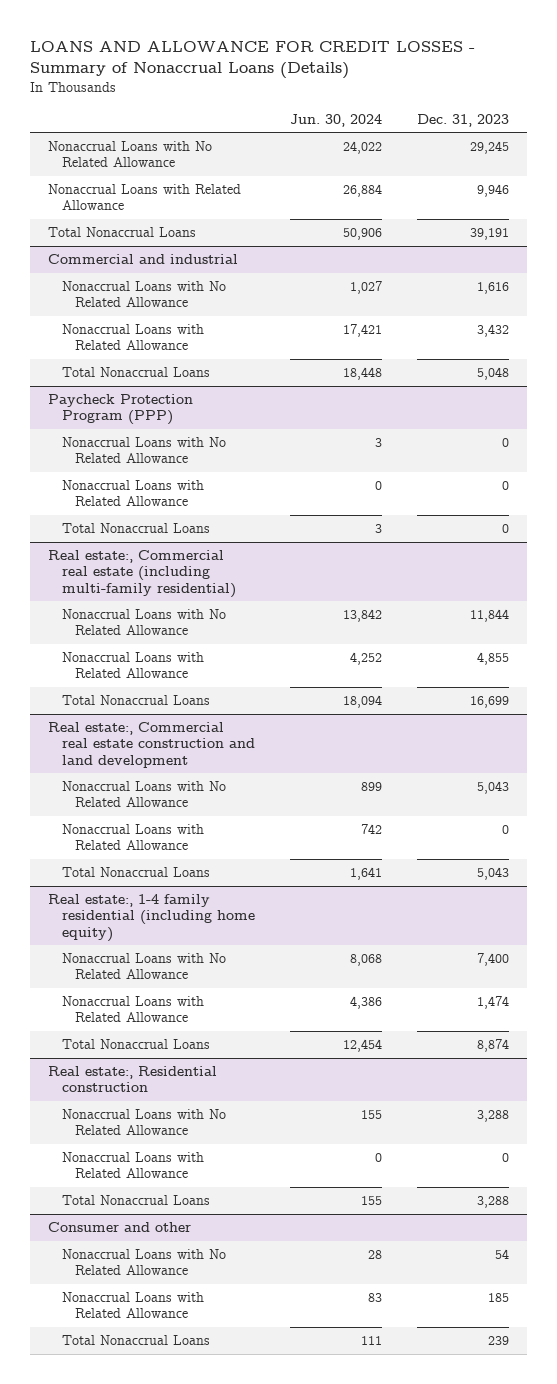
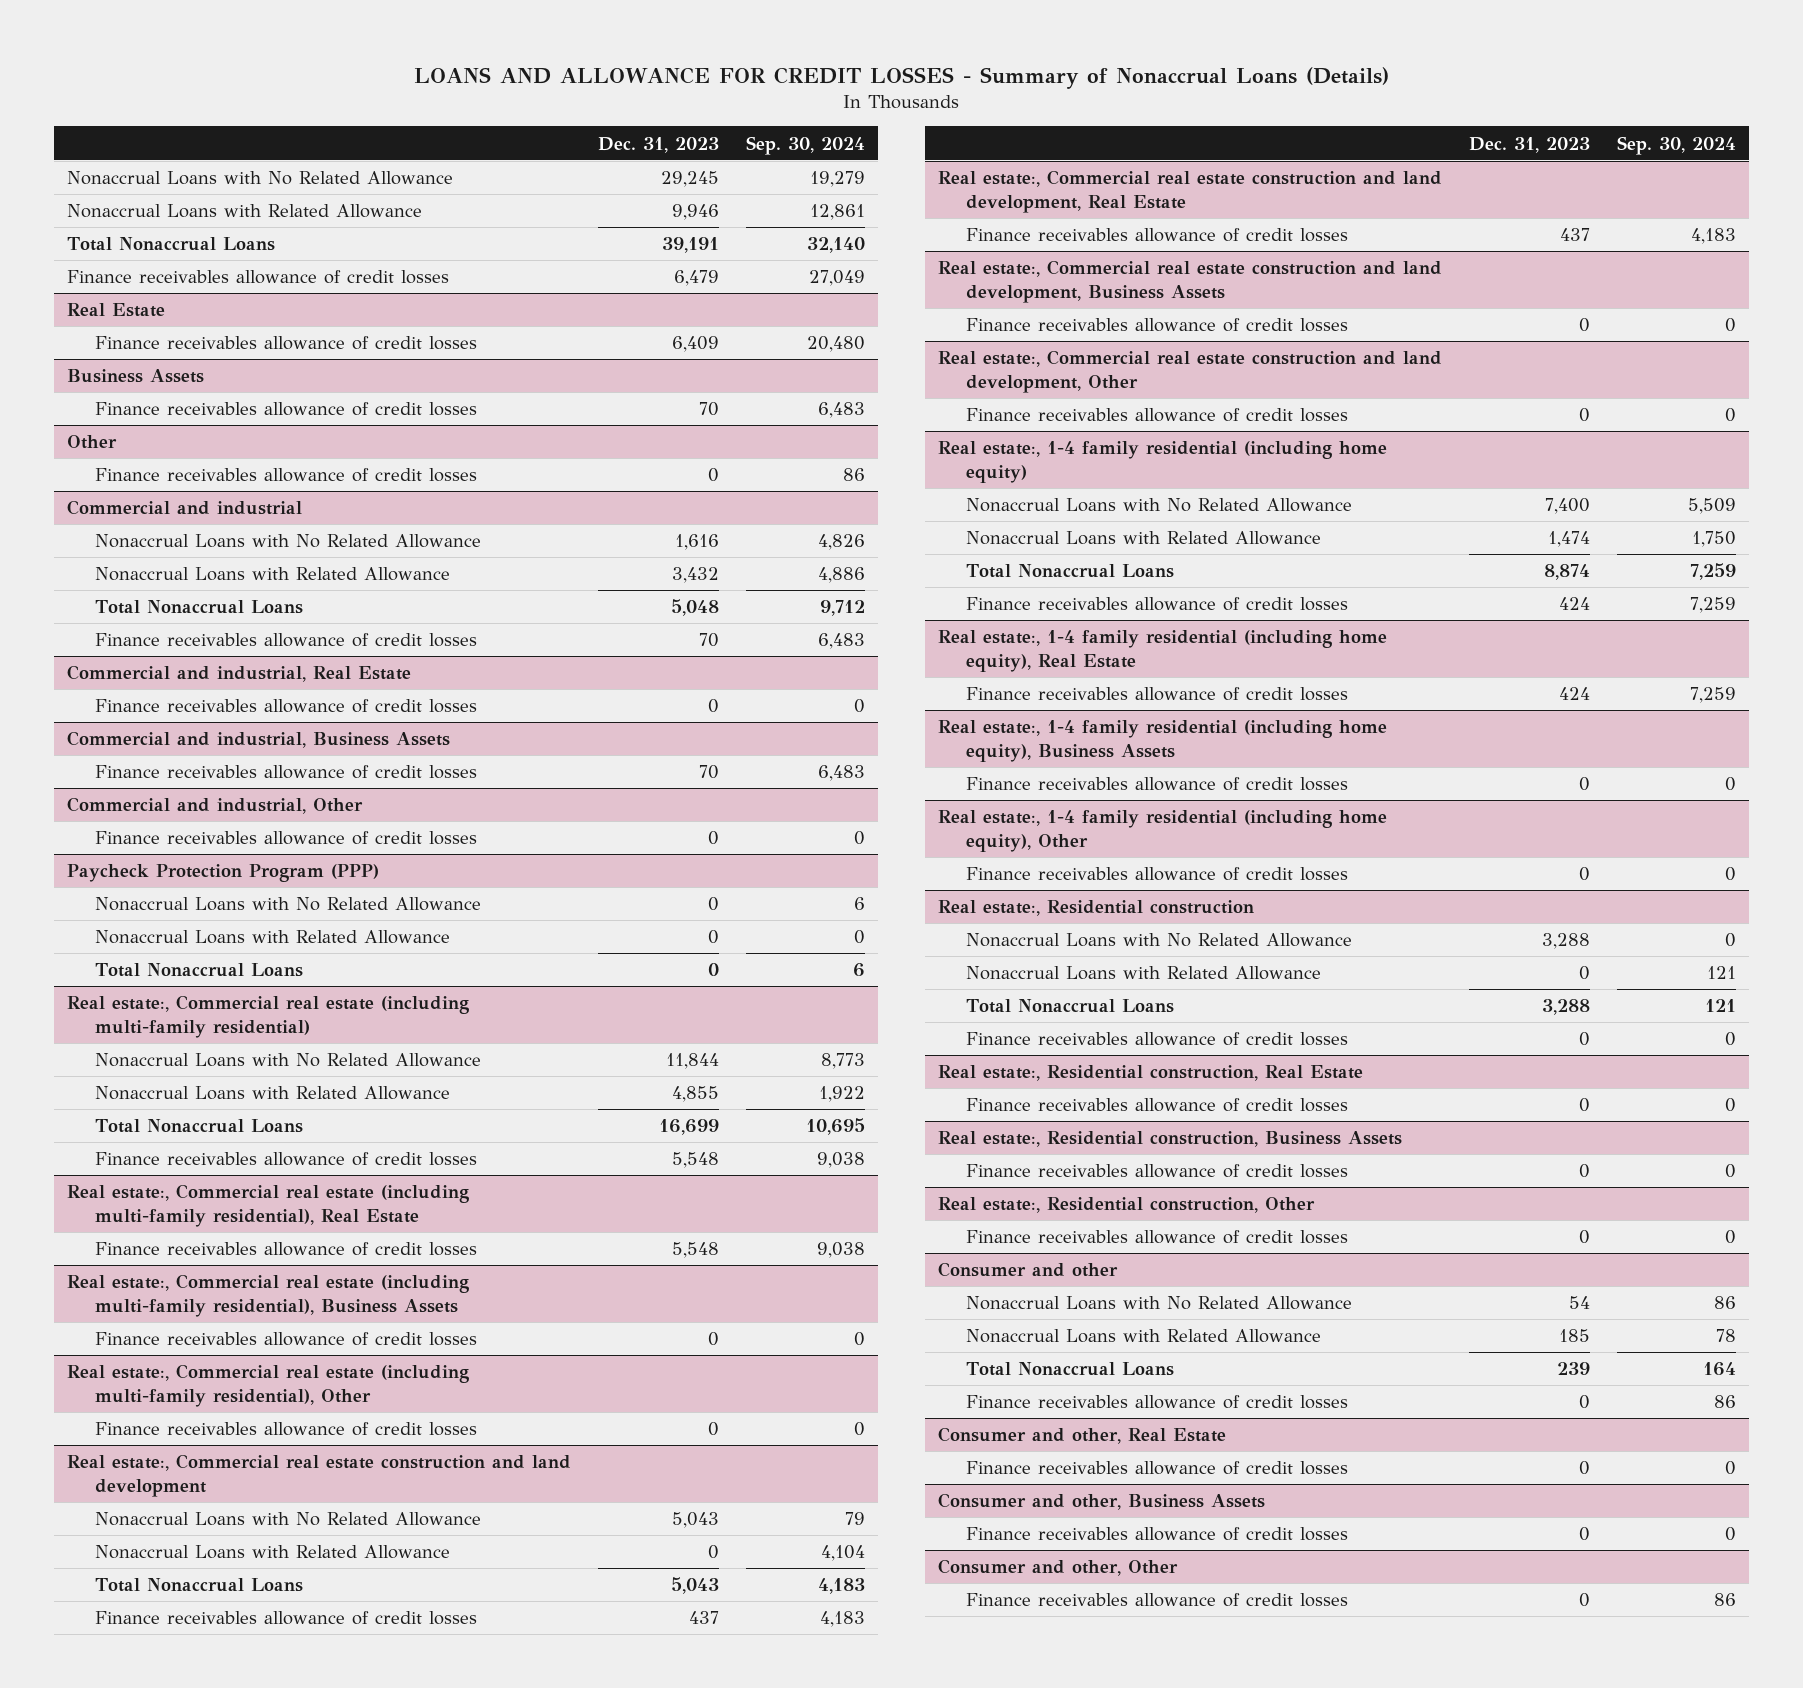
- | Jun. 30, 2024 | Dec. 31, 2023
+ | Dec. 31, 2023 | Sep. 30, 2024
+ Finance receivables allowance of credit losses | 6,479 | 27,049
+ Real Estate
+ Finance receivables allowance of credit losses | 6,409 | 20,480
+ Business Assets
+ Finance receivables allowance of credit losses | 70 | 6,483
+ Other
+ Finance receivables allowance of credit losses | 0 | 86
@ Commercial and industrial
+ Finance receivables allowance of credit losses | 70 | 6,483
+ Commercial and industrial, Real Estate
+ Finance receivables allowance of credit losses | 0 | 0
+ Commercial and industrial, Business Assets
+ Finance receivables allowance of credit losses | 70 | 6,483
+ Commercial and industrial, Other
+ Finance receivables allowance of credit losses | 0 | 0
@ Real estate:, Commercial real estate (including multi-family residential)
+ Finance receivables allowance of credit losses | 5,548 | 9,038
+ Real estate:, Commercial real estate (including multi-family residential), Real Estate
+ Finance receivables allowance of credit losses | 5,548 | 9,038
+ Real estate:, Commercial real estate (including multi-family residential), Business Assets
+ Finance receivables allowance of credit losses | 0 | 0
+ Real estate:, Commercial real estate (including multi-family residential), Other
+ Finance receivables allowance of credit losses | 0 | 0
@ Real estate:, Commercial real estate construction and land development
+ Finance receivables allowance of credit losses | 437 | 4,183
+ Real estate:, Commercial real estate construction and land development, Real Estate
+ Finance receivables allowance of credit losses | 437 | 4,183
+ Real estate:, Commercial real estate construction and land development, Business Assets
+ Finance receivables allowance of credit losses | 0 | 0
+ Real estate:, Commercial real estate construction and land development, Other
+ Finance receivables allowance of credit losses | 0 | 0
@ Real estate:, 1-4 family residential (including home equity)
+ Finance receivables allowance of credit losses | 424 | 7,259
+ Real estate:, 1-4 family residential (including home equity), Real Estate
+ Finance receivables allowance of credit losses | 424 | 7,259
+ Real estate:, 1-4 family residential (including home equity), Business Assets
+ Finance receivables allowance of credit losses | 0 | 0
+ Real estate:, 1-4 family residential (including home equity), Other
+ Finance receivables allowance of credit losses | 0 | 0
@ Real estate:, Residential construction
+ Finance receivables allowance of credit losses | 0 | 0
+ Real estate:, Residential construction, Real Estate
+ Finance receivables allowance of credit losses | 0 | 0
+ Real estate:, Residential construction, Business Assets
+ Finance receivables allowance of credit losses | 0 | 0
+ Real estate:, Residential construction, Other
+ Finance receivables allowance of credit losses | 0 | 0
@ Consumer and other
+ Finance receivables allowance of credit losses | 0 | 86
+ Consumer and other, Real Estate
+ Finance receivables allowance of credit losses | 0 | 0
+ Consumer and other, Business Assets
+ Finance receivables allowance of credit losses | 0 | 0
+ Consumer and other, Other
+ Finance receivables allowance of credit losses | 0 | 86

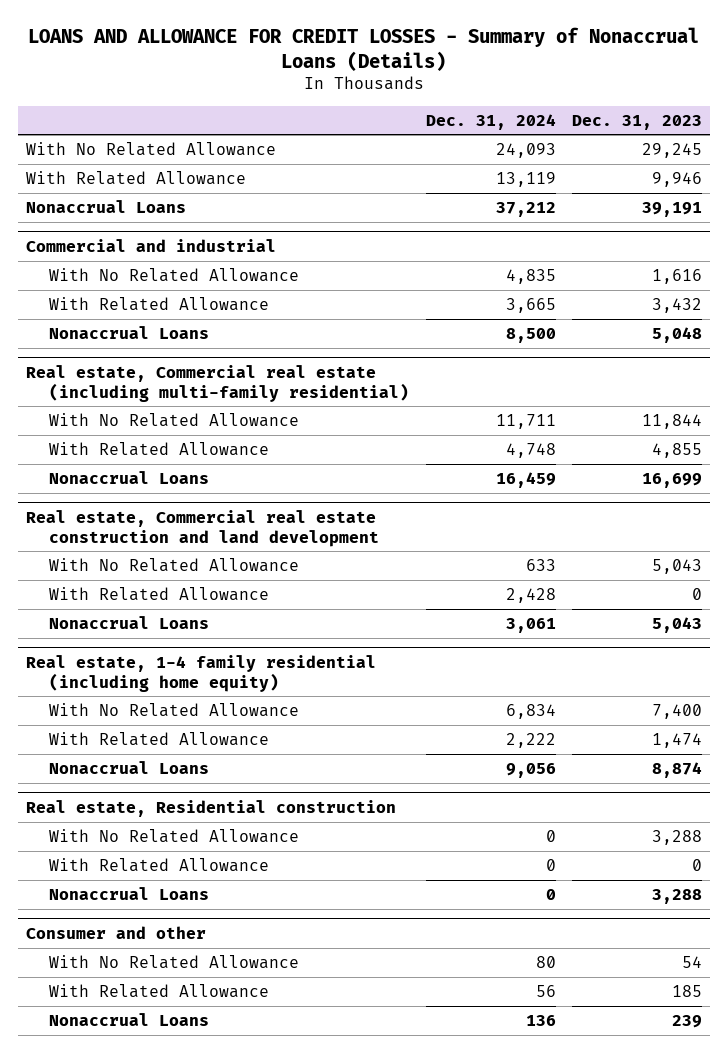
- | Dec. 31, 2023 | Sep. 30, 2024
+ | Dec. 31, 2024 | Dec. 31, 2023
- Nonaccrual Loans with No Related Allowance | 29,245 | 19,279
- Nonaccrual Loans with Related Allowance | 9,946 | 12,861
- Total Nonaccrual Loans | 39,191 | 32,140
- Finance receivables allowance of credit losses | 6,479 | 27,049
- Real Estate
- Finance receivables allowance of credit losses | 6,409 | 20,480
- Business Assets
- Finance receivables allowance of credit losses | 70 | 6,483
- Other
- Finance receivables allowance of credit losses | 0 | 86
+ With No Related Allowance | 24,093 | 29,245
+ With Related Allowance | 13,119 | 9,946
+ Nonaccrual Loans | 37,212 | 39,191
@ Commercial and industrial
- Nonaccrual Loans with No Related Allowance | 1,616 | 4,826
- Nonaccrual Loans with Related Allowance | 3,432 | 4,886
- Total Nonaccrual Loans | 5,048 | 9,712
- Finance receivables allowance of credit losses | 70 | 6,483
- Commercial and industrial, Real Estate
- Finance receivables allowance of credit losses | 0 | 0
- Commercial and industrial, Business Assets
- Finance receivables allowance of credit losses | 70 | 6,483
- Commercial and industrial, Other
- Finance receivables allowance of credit losses | 0 | 0
- Paycheck Protection Program (PPP)
- Nonaccrual Loans with No Related Allowance | 0 | 6
- Nonaccrual Loans with Related Allowance | 0 | 0
- Total Nonaccrual Loans | 0 | 6
- Real estate:, Commercial real estate (including multi-family residential)
- Nonaccrual Loans with No Related Allowance | 11,844 | 8,773
- Nonaccrual Loans with Related Allowance | 4,855 | 1,922
- Total Nonaccrual Loans | 16,699 | 10,695
- Finance receivables allowance of credit losses | 5,548 | 9,038
- Real estate:, Commercial real estate (including multi-family residential), Real Estate
- Finance receivables allowance of credit losses | 5,548 | 9,038
- Real estate:, Commercial real estate (including multi-family residential), Business Assets
- Finance receivables allowance of credit losses | 0 | 0
- Real estate:, Commercial real estate (including multi-family residential), Other
- Finance receivables allowance of credit losses | 0 | 0
- Real estate:, Commercial real estate construction and land development
- Nonaccrual Loans with No Related Allowance | 5,043 | 79
- Nonaccrual Loans with Related Allowance | 0 | 4,104
- Total Nonaccrual Loans | 5,043 | 4,183
- Finance receivables allowance of credit losses | 437 | 4,183
- Real estate:, Commercial real estate construction and land development, Real Estate
- Finance receivables allowance of credit losses | 437 | 4,183
- Real estate:, Commercial real estate construction and land development, Business Assets
- Finance receivables allowance of credit losses | 0 | 0
- Real estate:, Commercial real estate construction and land development, Other
- Finance receivables allowance of credit losses | 0 | 0
- Real estate:, 1-4 family residential (including home equity)
- Nonaccrual Loans with No Related Allowance | 7,400 | 5,509
- Nonaccrual Loans with Related Allowance | 1,474 | 1,750
- Total Nonaccrual Loans | 8,874 | 7,259
- Finance receivables allowance of credit losses | 424 | 7,259
- Real estate:, 1-4 family residential (including home equity), Real Estate
- Finance receivables allowance of credit losses | 424 | 7,259
- Real estate:, 1-4 family residential (including home equity), Business Assets
- Finance receivables allowance of credit losses | 0 | 0
- Real estate:, 1-4 family residential (including home equity), Other
- Finance receivables allowance of credit losses | 0 | 0
- Real estate:, Residential construction
- Nonaccrual Loans with No Related Allowance | 3,288 | 0
- Nonaccrual Loans with Related Allowance | 0 | 121
- Total Nonaccrual Loans | 3,288 | 121
- Finance receivables allowance of credit losses | 0 | 0
- Real estate:, Residential construction, Real Estate
- Finance receivables allowance of credit losses | 0 | 0
- Real estate:, Residential construction, Business Assets
- Finance receivables allowance of credit losses | 0 | 0
- Real estate:, Residential construction, Other
- Finance receivables allowance of credit losses | 0 | 0
@ Commercial and industrial
+ With No Related Allowance | 4,835 | 1,616
+ With Related Allowance | 3,665 | 3,432
+ Nonaccrual Loans | 8,500 | 5,048
+ Real estate, Commercial real estate (including multi-family residential)
+ With No Related Allowance | 11,711 | 11,844
+ With Related Allowance | 4,748 | 4,855
+ Nonaccrual Loans | 16,459 | 16,699
+ Real estate, Commercial real estate construction and land development
+ With No Related Allowance | 633 | 5,043
+ With Related Allowance | 2,428 | 0
+ Nonaccrual Loans | 3,061 | 5,043
+ Real estate, 1-4 family residential (including home equity)
+ With No Related Allowance | 6,834 | 7,400
+ With Related Allowance | 2,222 | 1,474
+ Nonaccrual Loans | 9,056 | 8,874
+ Real estate, Residential construction
+ With No Related Allowance | 0 | 3,288
+ With Related Allowance | 0 | 0
+ Nonaccrual Loans | 0 | 3,288
@ Consumer and other
- Nonaccrual Loans with No Related Allowance | 54 | 86
- Nonaccrual Loans with Related Allowance | 185 | 78
- Total Nonaccrual Loans | 239 | 164
- Finance receivables allowance of credit losses | 0 | 86
- Consumer and other, Real Estate
- Finance receivables allowance of credit losses | 0 | 0
- Consumer and other, Business Assets
- Finance receivables allowance of credit losses | 0 | 0
- Consumer and other, Other
- Finance receivables allowance of credit losses | 0 | 86
@ Consumer and other
+ With No Related Allowance | 80 | 54
+ With Related Allowance | 56 | 185
+ Nonaccrual Loans | 136 | 239

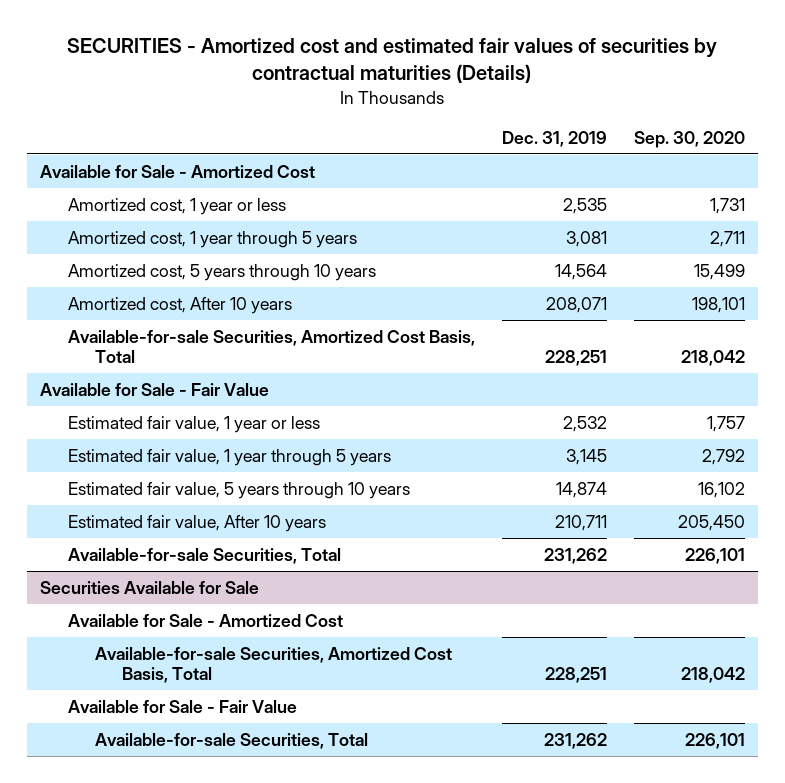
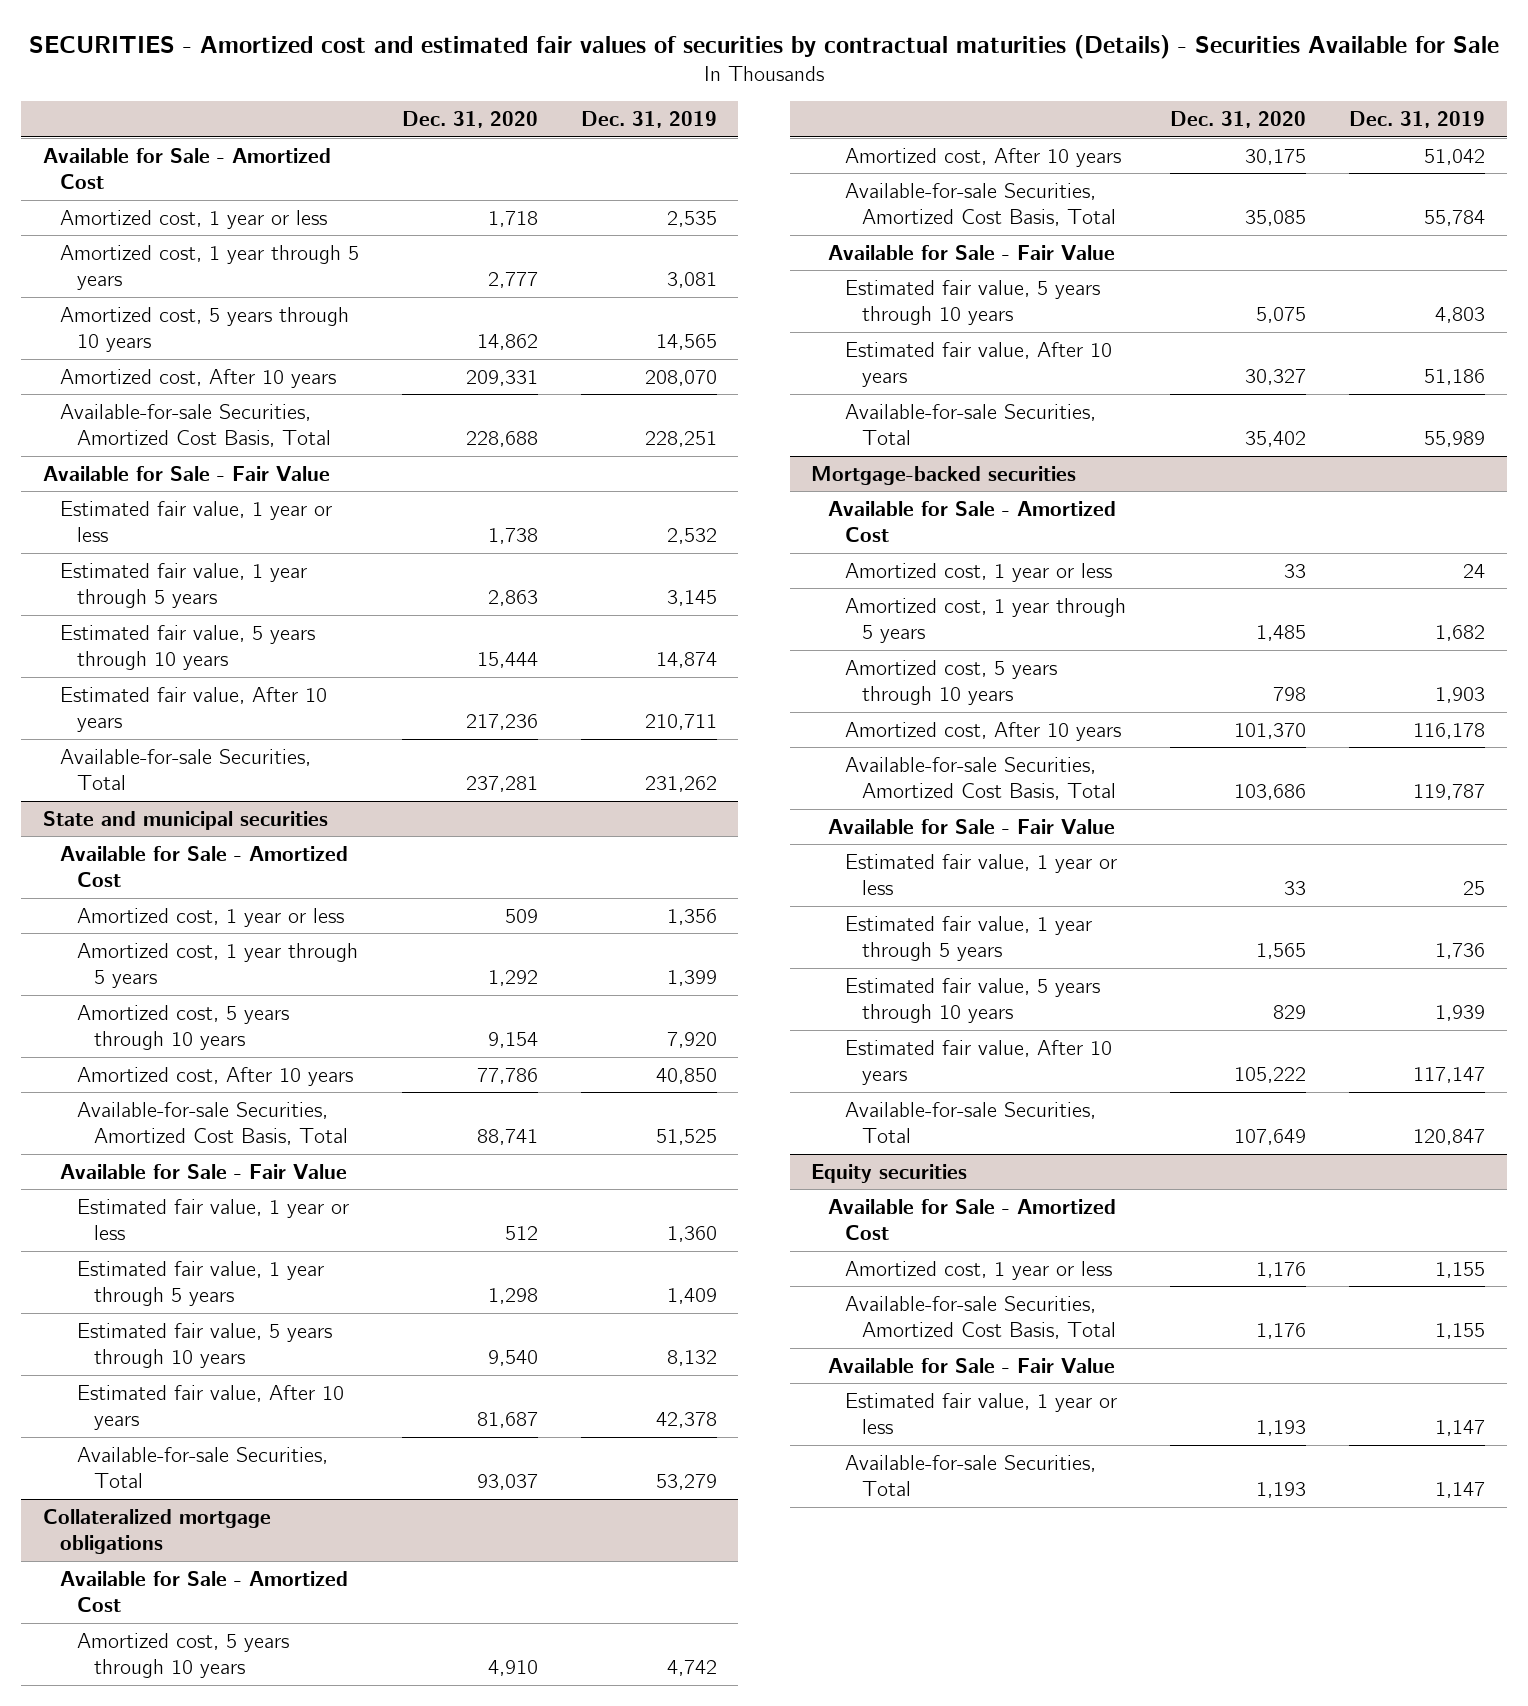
- SECURITIES - Amortized cost and estimated fair values of securities by contractual maturities (Details)
+ SECURITIES - Amortized cost and estimated fair values of securities by contractual maturities (Details) - Securities Available for Sale
- | Dec. 31, 2019 | Sep. 30, 2020
+ | Dec. 31, 2020 | Dec. 31, 2019
- Amortized cost, 5 years through 10 years | 14,564 | 15,499
- Amortized cost, After 10 years | 208,071 | 198,101
+ Amortized cost, 5 years through 10 years | 14,862 | 14,565
+ Amortized cost, After 10 years | 209,331 | 208,070
- Securities Available for Sale
+ State and municipal securities
- Available-for-sale Securities, Amortized Cost Basis, Total | 228,251 | 218,042
+ Amortized cost, 1 year or less | 509 | 1,356
+ Amortized cost, 1 year through 5 years | 1,292 | 1,399
+ Amortized cost, 5 years through 10 years | 9,154 | 7,920
+ Amortized cost, After 10 years | 77,786 | 40,850
+ Available-for-sale Securities, Amortized Cost Basis, Total | 88,741 | 51,525
- Available-for-sale Securities, Total | 231,262 | 226,101
+ Estimated fair value, 1 year or less | 512 | 1,360
+ Estimated fair value, 1 year through 5 years | 1,298 | 1,409
+ Estimated fair value, 5 years through 10 years | 9,540 | 8,132
+ Estimated fair value, After 10 years | 81,687 | 42,378
+ Available-for-sale Securities, Total | 93,037 | 53,279
+ Collateralized mortgage obligations
+ Available for Sale - Amortized Cost
+ Amortized cost, 5 years through 10 years | 4,910 | 4,742
+ Amortized cost, After 10 years | 30,175 | 51,042
+ Available-for-sale Securities, Amortized Cost Basis, Total | 35,085 | 55,784
+ Available for Sale - Fair Value
+ Estimated fair value, 5 years through 10 years | 5,075 | 4,803
+ Estimated fair value, After 10 years | 30,327 | 51,186
+ Available-for-sale Securities, Total | 35,402 | 55,989
+ Mortgage-backed securities
+ Available for Sale - Amortized Cost
+ Amortized cost, 1 year or less | 33 | 24
+ Amortized cost, 1 year through 5 years | 1,485 | 1,682
+ Amortized cost, 5 years through 10 years | 798 | 1,903
+ Amortized cost, After 10 years | 101,370 | 116,178
+ Available-for-sale Securities, Amortized Cost Basis, Total | 103,686 | 119,787
+ Available for Sale - Fair Value
+ Estimated fair value, 1 year or less | 33 | 25
+ Estimated fair value, 1 year through 5 years | 1,565 | 1,736
+ Estimated fair value, 5 years through 10 years | 829 | 1,939
+ Estimated fair value, After 10 years | 105,222 | 117,147
+ Available-for-sale Securities, Total | 107,649 | 120,847
+ Equity securities
+ Available for Sale - Amortized Cost
+ Amortized cost, 1 year or less | 1,176 | 1,155
+ Available-for-sale Securities, Amortized Cost Basis, Total | 1,176 | 1,155
+ Available for Sale - Fair Value
+ Estimated fair value, 1 year or less | 1,193 | 1,147
+ Available-for-sale Securities, Total | 1,193 | 1,147

